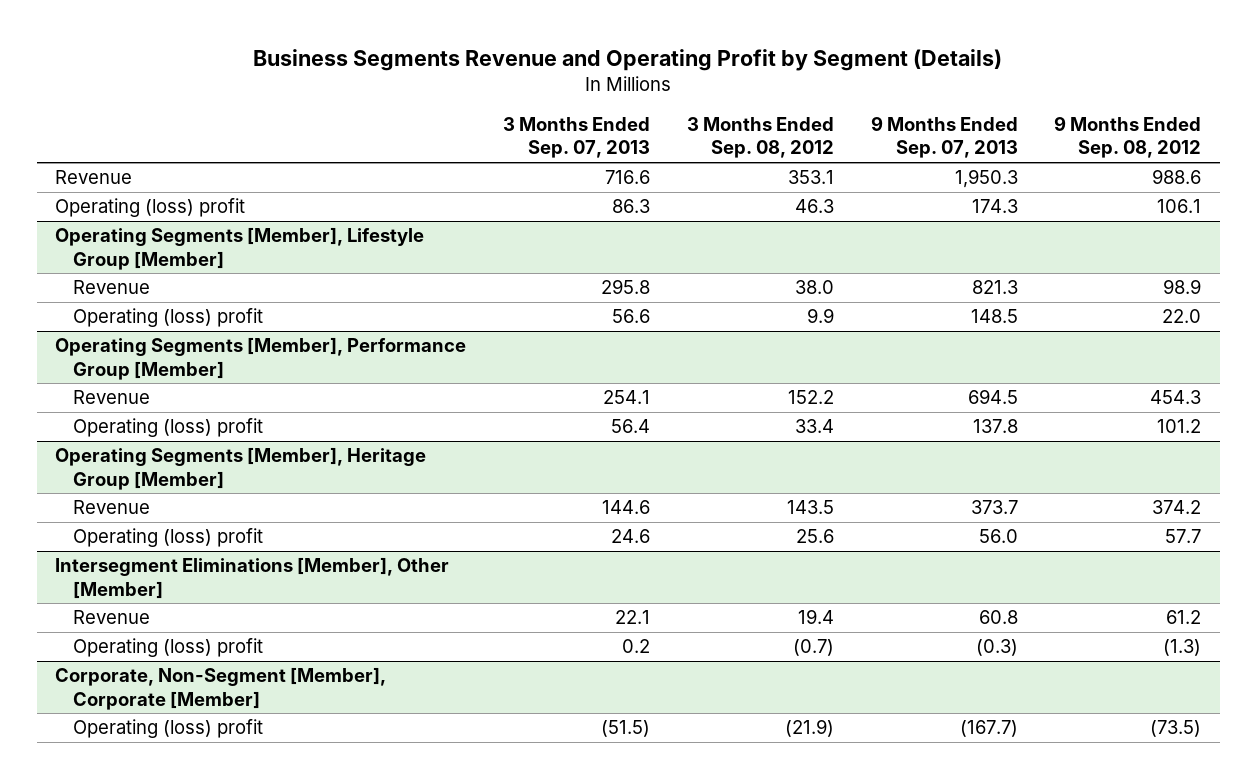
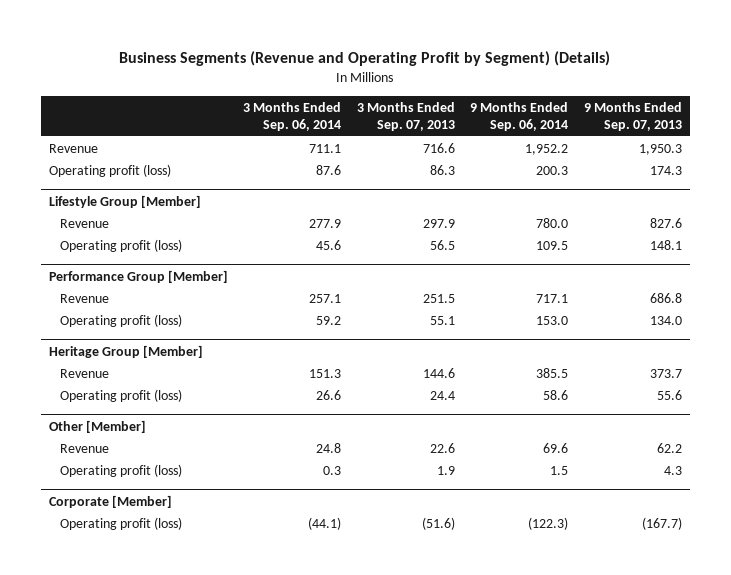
- Business Segments Revenue and Operating Profit by Segment (Details)
+ Business Segments (Revenue and Operating Profit by Segment) (Details)
- | 3 Months Ended Sep. 07, 2013 | 3 Months Ended Sep. 08, 2012 | 9 Months Ended Sep. 07, 2013 | 9 Months Ended Sep. 08, 2012
+ | 3 Months Ended Sep. 06, 2014 | 3 Months Ended Sep. 07, 2013 | 9 Months Ended Sep. 06, 2014 | 9 Months Ended Sep. 07, 2013
- Operating (loss) profit | 86.3 | 46.3 | 174.3 | 106.1
- Operating Segments [Member], Lifestyle Group [Member]
- Revenue | 295.8 | 38.0 | 821.3 | 98.9
- Operating (loss) profit | 56.6 | 9.9 | 148.5 | 22.0
- Operating Segments [Member], Performance Group [Member]
- Revenue | 254.1 | 152.2 | 694.5 | 454.3
- Operating (loss) profit | 56.4 | 33.4 | 137.8 | 101.2
- Operating Segments [Member], Heritage Group [Member]
+ Operating profit (loss) | 87.6 | 86.3 | 200.3 | 174.3
+ Lifestyle Group [Member]
+ Revenue | 277.9 | 297.9 | 780.0 | 827.6
+ Operating profit (loss) | 45.6 | 56.5 | 109.5 | 148.1
+ Performance Group [Member]
+ Revenue | 257.1 | 251.5 | 717.1 | 686.8
+ Operating profit (loss) | 59.2 | 55.1 | 153.0 | 134.0
+ Heritage Group [Member]
- Operating (loss) profit | 24.6 | 25.6 | 56.0 | 57.7
- Intersegment Eliminations [Member], Other [Member]
- Revenue | 22.1 | 19.4 | 60.8 | 61.2
- Operating (loss) profit | 0.2 | (0.7) | (0.3) | (1.3)
- Corporate, Non-Segment [Member], Corporate [Member]
- Operating (loss) profit | (51.5) | (21.9) | (167.7) | (73.5)
+ Operating profit (loss) | 26.6 | 24.4 | 58.6 | 55.6
+ Other [Member]
+ Revenue | 24.8 | 22.6 | 69.6 | 62.2
+ Operating profit (loss) | 0.3 | 1.9 | 1.5 | 4.3
+ Corporate [Member]
+ Operating profit (loss) | (44.1) | (51.6) | (122.3) | (167.7)

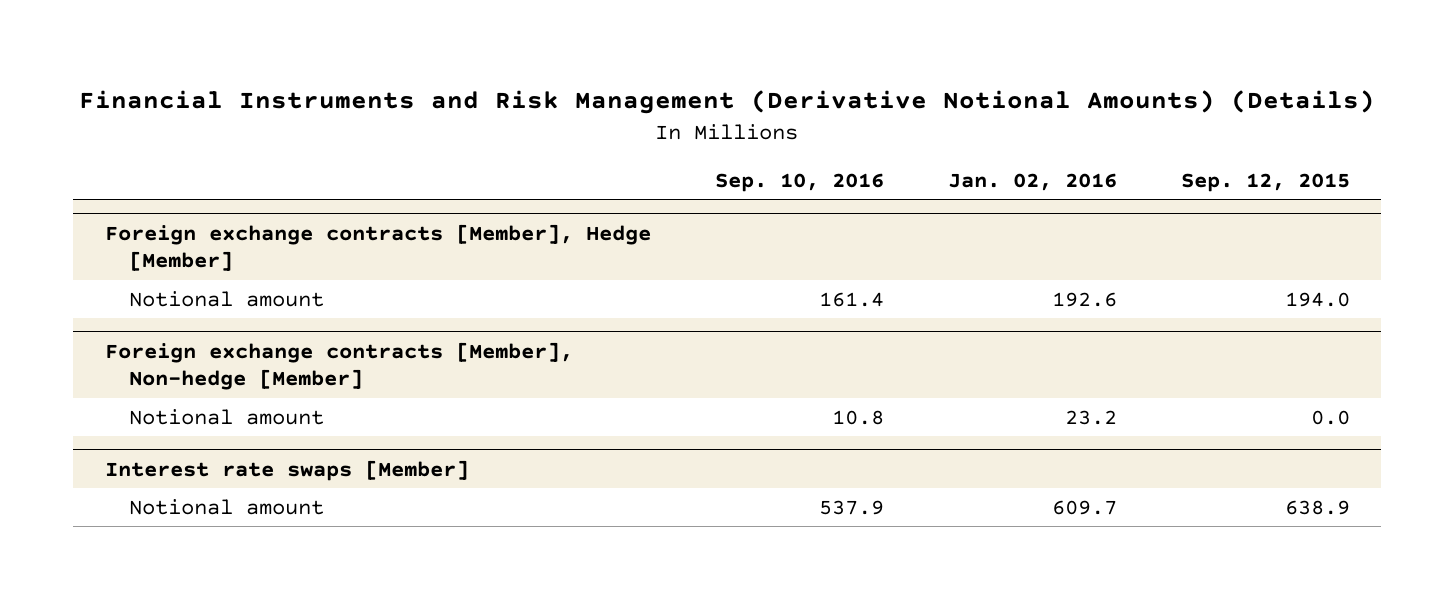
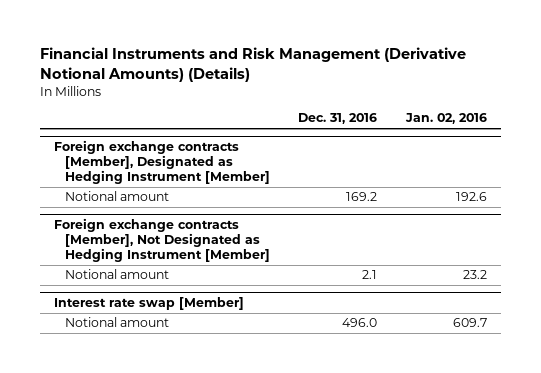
- | Sep. 10, 2016 | Jan. 02, 2016 | Sep. 12, 2015
+ | Dec. 31, 2016 | Jan. 02, 2016
- Foreign exchange contracts [Member], Hedge [Member]
+ Foreign exchange contracts [Member], Designated as Hedging Instrument [Member]
- Foreign exchange contracts [Member], Non-hedge [Member]
+ Foreign exchange contracts [Member], Not Designated as Hedging Instrument [Member]
- Interest rate swaps [Member]
+ Interest rate swap [Member]

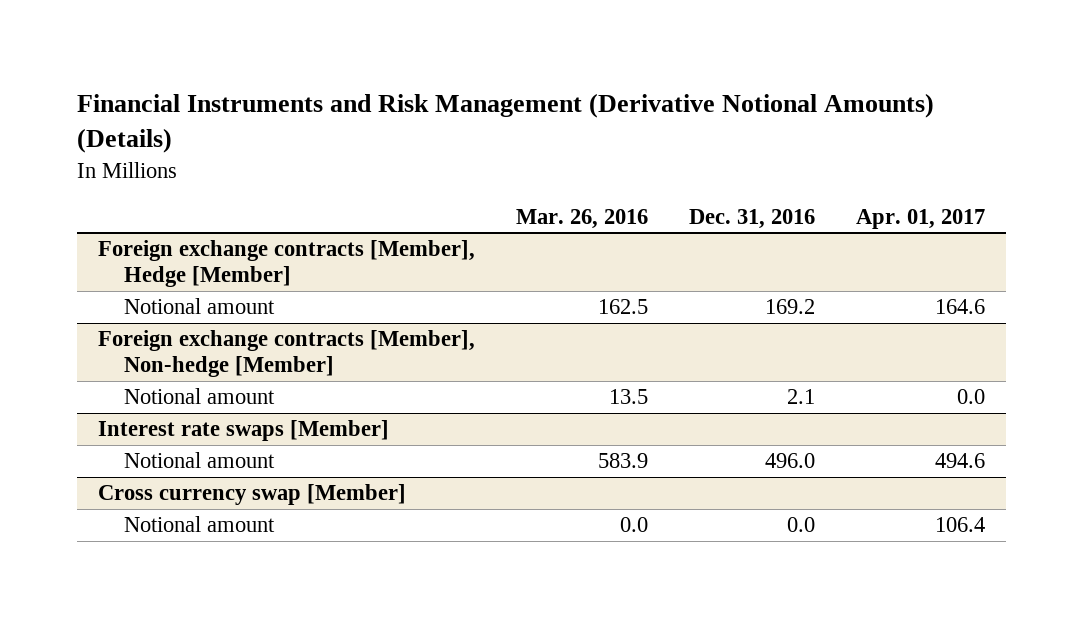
- | Dec. 31, 2016 | Jan. 02, 2016
+ | Mar. 26, 2016 | Dec. 31, 2016 | Apr. 01, 2017
- Foreign exchange contracts [Member], Designated as Hedging Instrument [Member]
+ Foreign exchange contracts [Member], Hedge [Member]
- Foreign exchange contracts [Member], Not Designated as Hedging Instrument [Member]
+ Foreign exchange contracts [Member], Non-hedge [Member]
- Interest rate swap [Member]
+ Interest rate swaps [Member]
+ Cross currency swap [Member]
+ Notional amount | 0.0 | 0.0 | 106.4

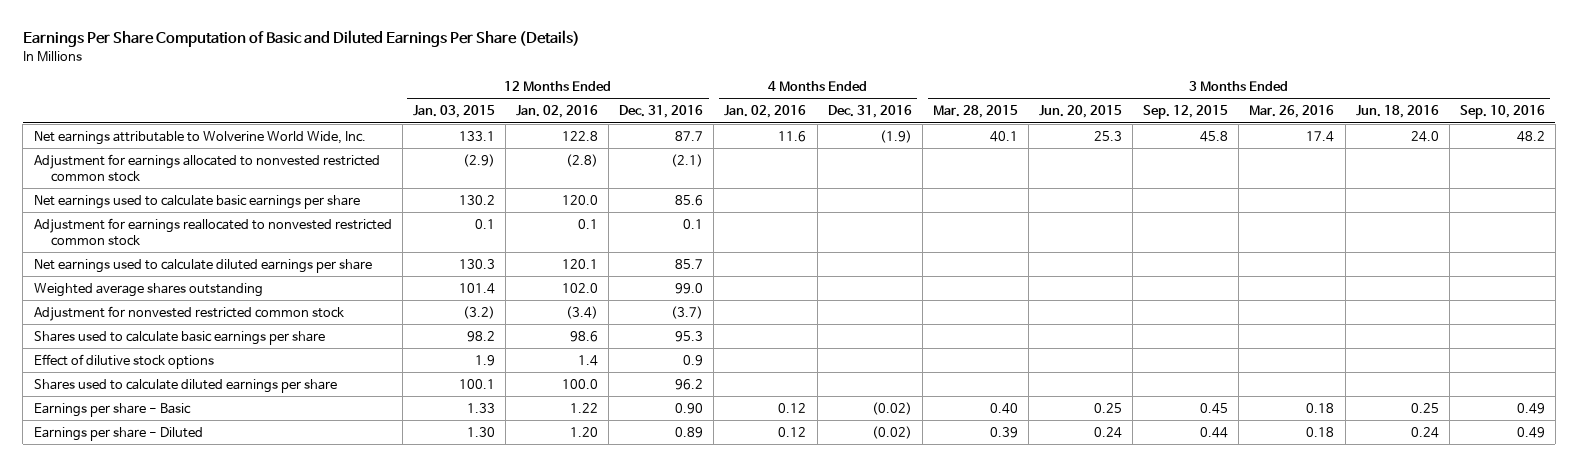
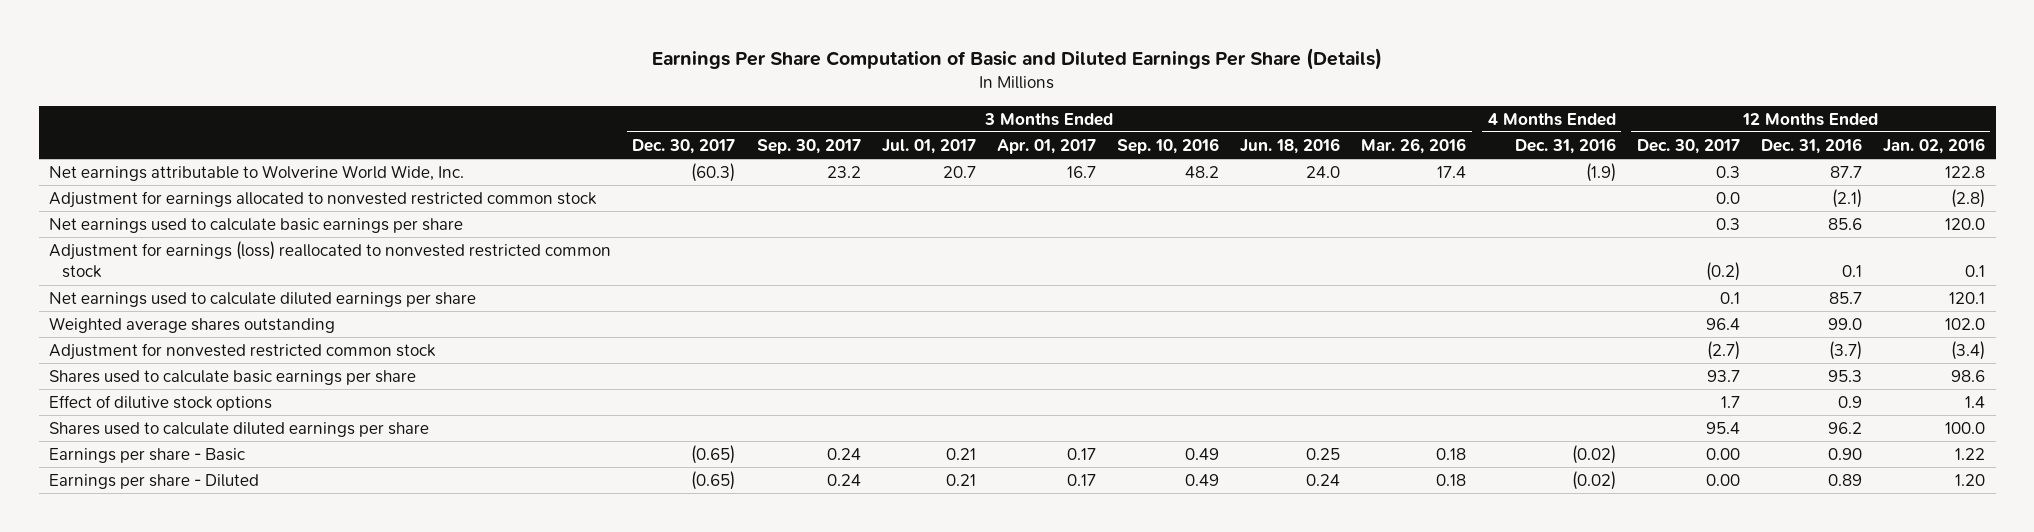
- | 12 Months Ended Jan. 03, 2015 | 12 Months Ended Jan. 02, 2016 | 12 Months Ended Dec. 31, 2016 | 4 Months Ended Jan. 02, 2016 | 4 Months Ended Dec. 31, 2016 | 3 Months Ended Mar. 28, 2015 | 3 Months Ended Jun. 20, 2015 | 3 Months Ended Sep. 12, 2015 | 3 Months Ended Mar. 26, 2016 | 3 Months Ended Jun. 18, 2016 | 3 Months Ended Sep. 10, 2016
+ | 3 Months Ended Dec. 30, 2017 | 3 Months Ended Sep. 30, 2017 | 3 Months Ended Jul. 01, 2017 | 3 Months Ended Apr. 01, 2017 | 3 Months Ended Sep. 10, 2016 | 3 Months Ended Jun. 18, 2016 | 3 Months Ended Mar. 26, 2016 | 4 Months Ended Dec. 31, 2016 | 12 Months Ended Dec. 30, 2017 | 12 Months Ended Dec. 31, 2016 | 12 Months Ended Jan. 02, 2016
- Adjustment for earnings reallocated to nonvested restricted common stock | 0.1 | 0.1 | 0.1 | | | | | | | |
+ Adjustment for earnings (loss) reallocated to nonvested restricted common stock | | | | | | | | | (0.2) | 0.1 | 0.1

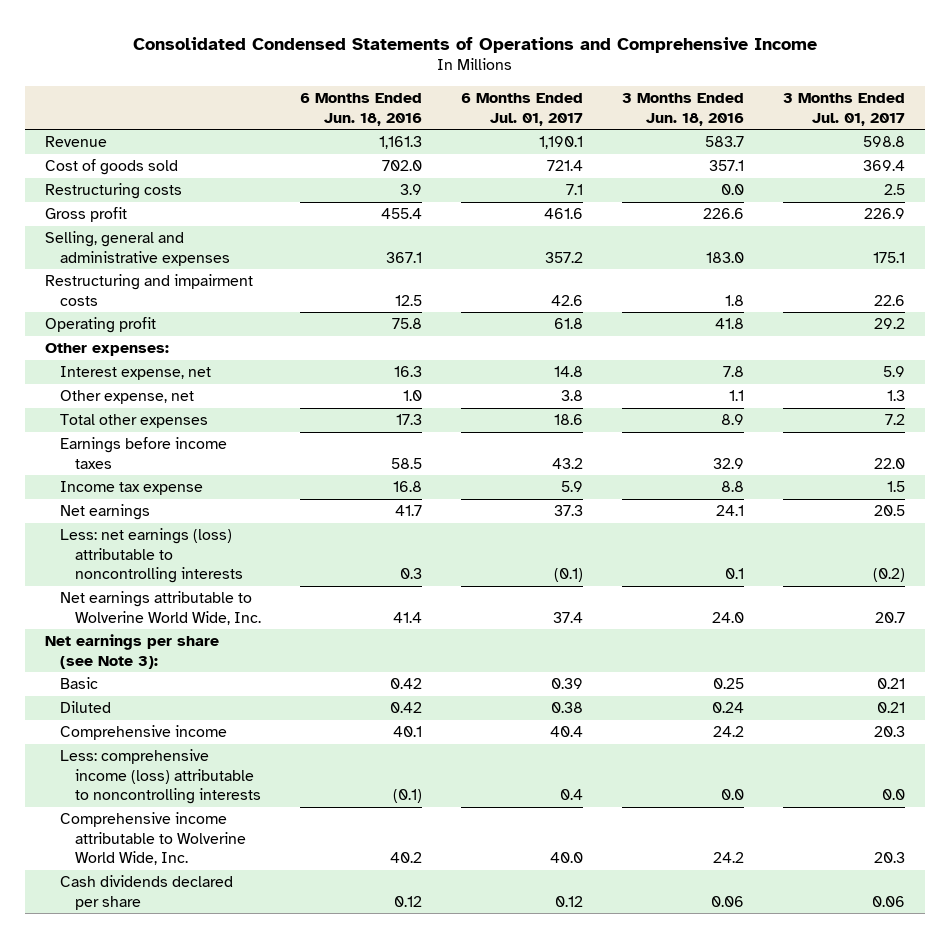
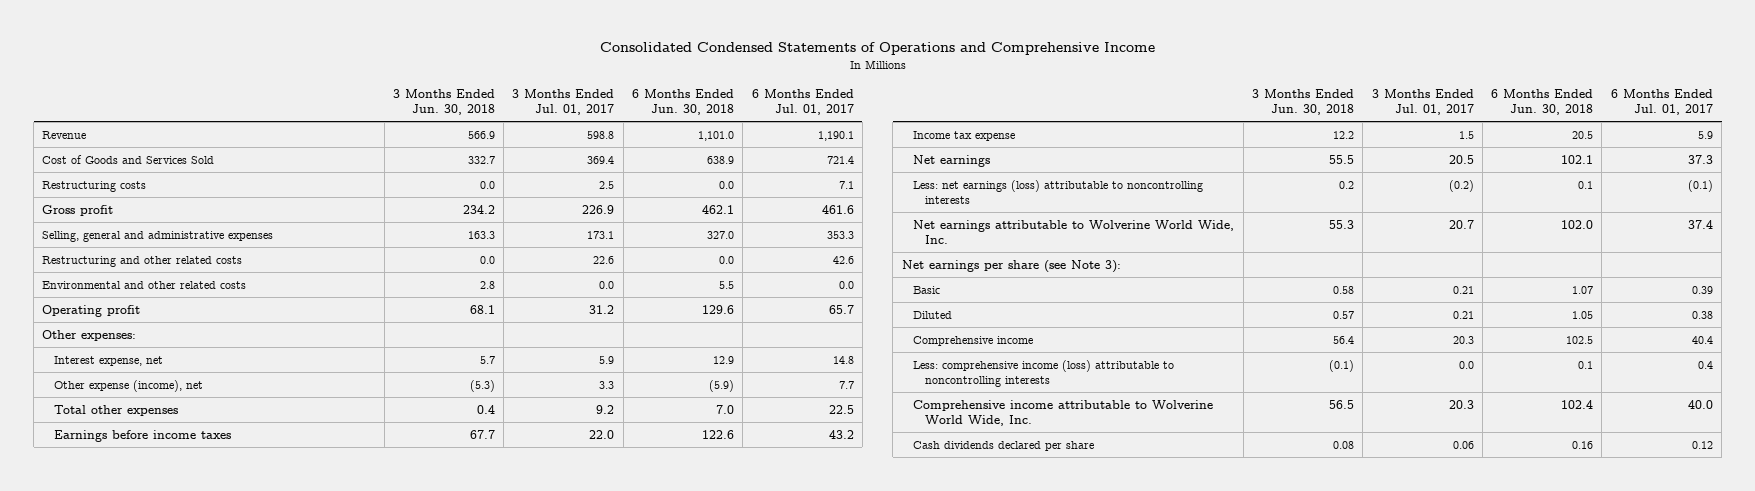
- | 6 Months Ended Jun. 18, 2016 | 6 Months Ended Jul. 01, 2017 | 3 Months Ended Jun. 18, 2016 | 3 Months Ended Jul. 01, 2017
+ | 3 Months Ended Jun. 30, 2018 | 3 Months Ended Jul. 01, 2017 | 6 Months Ended Jun. 30, 2018 | 6 Months Ended Jul. 01, 2017
- Cost of goods sold | 702.0 | 721.4 | 357.1 | 369.4
+ Cost of Goods and Services Sold | 332.7 | 369.4 | 638.9 | 721.4
- Selling, general and administrative expenses | 367.1 | 357.2 | 183.0 | 175.1
- Restructuring and impairment costs | 12.5 | 42.6 | 1.8 | 22.6
- Operating profit | 75.8 | 61.8 | 41.8 | 29.2
+ Selling, general and administrative expenses | 163.3 | 173.1 | 327.0 | 353.3
+ Restructuring and other related costs | 0.0 | 22.6 | 0.0 | 42.6
+ Environmental and other related costs | 2.8 | 0.0 | 5.5 | 0.0
+ Operating profit | 68.1 | 31.2 | 129.6 | 65.7
- Other expense, net | 1.0 | 3.8 | 1.1 | 1.3
- Total other expenses | 17.3 | 18.6 | 8.9 | 7.2
+ Other expense (income), net | (5.3) | 3.3 | (5.9) | 7.7
+ Total other expenses | 0.4 | 9.2 | 7.0 | 22.5

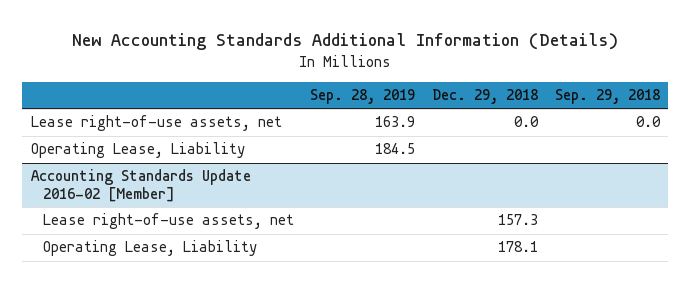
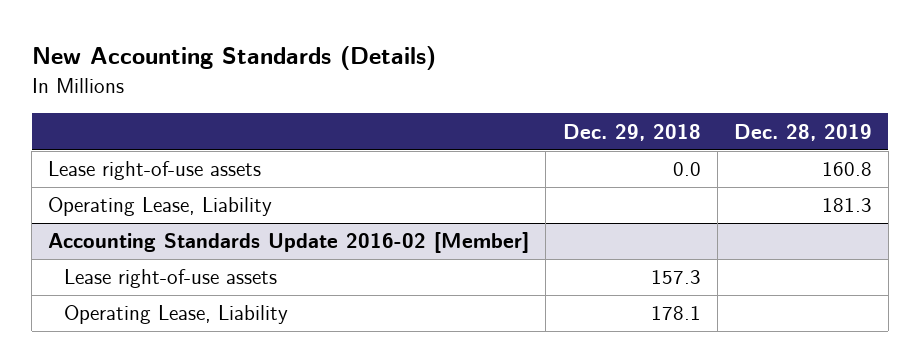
- New Accounting Standards Additional Information (Details)
+ New Accounting Standards (Details)
- | Sep. 28, 2019 | Dec. 29, 2018 | Sep. 29, 2018
+ | Dec. 29, 2018 | Dec. 28, 2019
- Lease right-of-use assets, net | 163.9 | 0.0 | 0.0
+ Lease right-of-use assets | 0.0 | 160.8
@ Accounting Standards Update 2016-02 [Member]
- Lease right-of-use assets, net | | 157.3 |
+ Lease right-of-use assets | 157.3 |

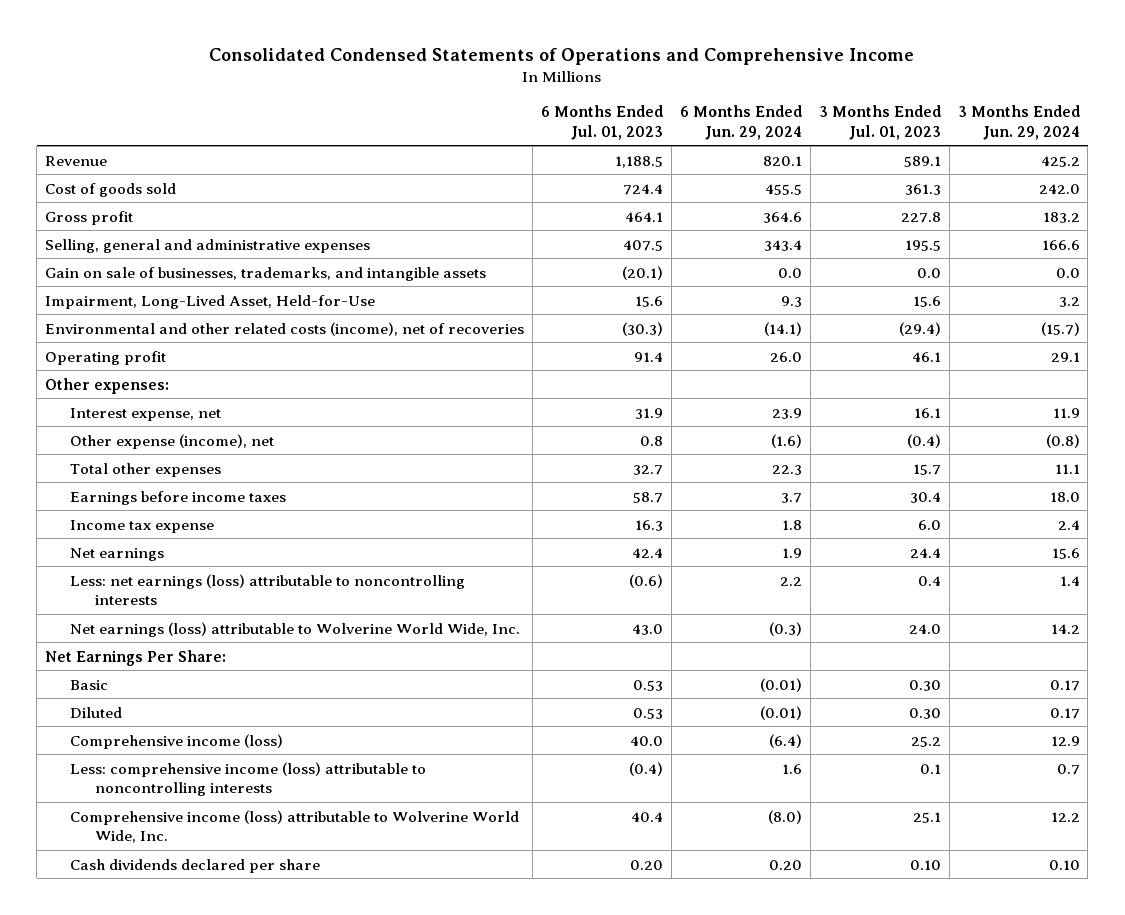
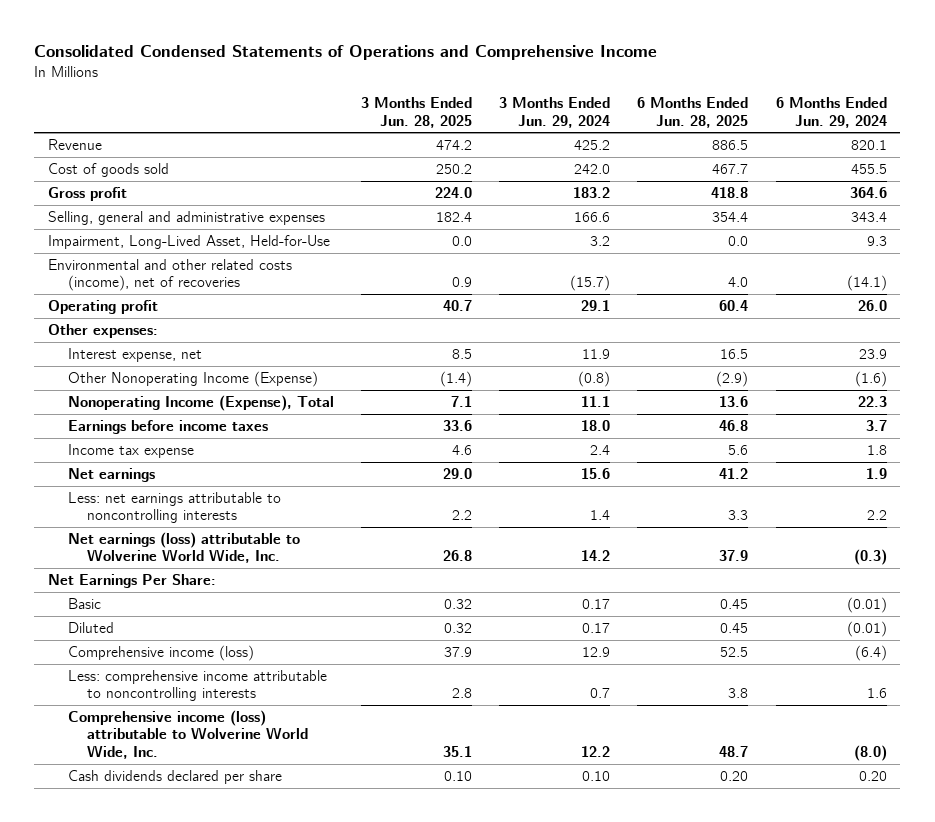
- | 6 Months Ended Jul. 01, 2023 | 6 Months Ended Jun. 29, 2024 | 3 Months Ended Jul. 01, 2023 | 3 Months Ended Jun. 29, 2024
+ | 3 Months Ended Jun. 28, 2025 | 3 Months Ended Jun. 29, 2024 | 6 Months Ended Jun. 28, 2025 | 6 Months Ended Jun. 29, 2024
- Gain on sale of businesses, trademarks, and intangible assets | (20.1) | 0.0 | 0.0 | 0.0
- Other expense (income), net | 0.8 | (1.6) | (0.4) | (0.8)
- Total other expenses | 32.7 | 22.3 | 15.7 | 11.1
+ Other Nonoperating Income (Expense) | (1.4) | (0.8) | (2.9) | (1.6)
+ Nonoperating Income (Expense), Total | 7.1 | 11.1 | 13.6 | 22.3
- Less: net earnings (loss) attributable to noncontrolling interests | (0.6) | 2.2 | 0.4 | 1.4
+ Less: net earnings attributable to noncontrolling interests | 2.2 | 1.4 | 3.3 | 2.2
- Less: comprehensive income (loss) attributable to noncontrolling interests | (0.4) | 1.6 | 0.1 | 0.7
+ Less: comprehensive income attributable to noncontrolling interests | 2.8 | 0.7 | 3.8 | 1.6

